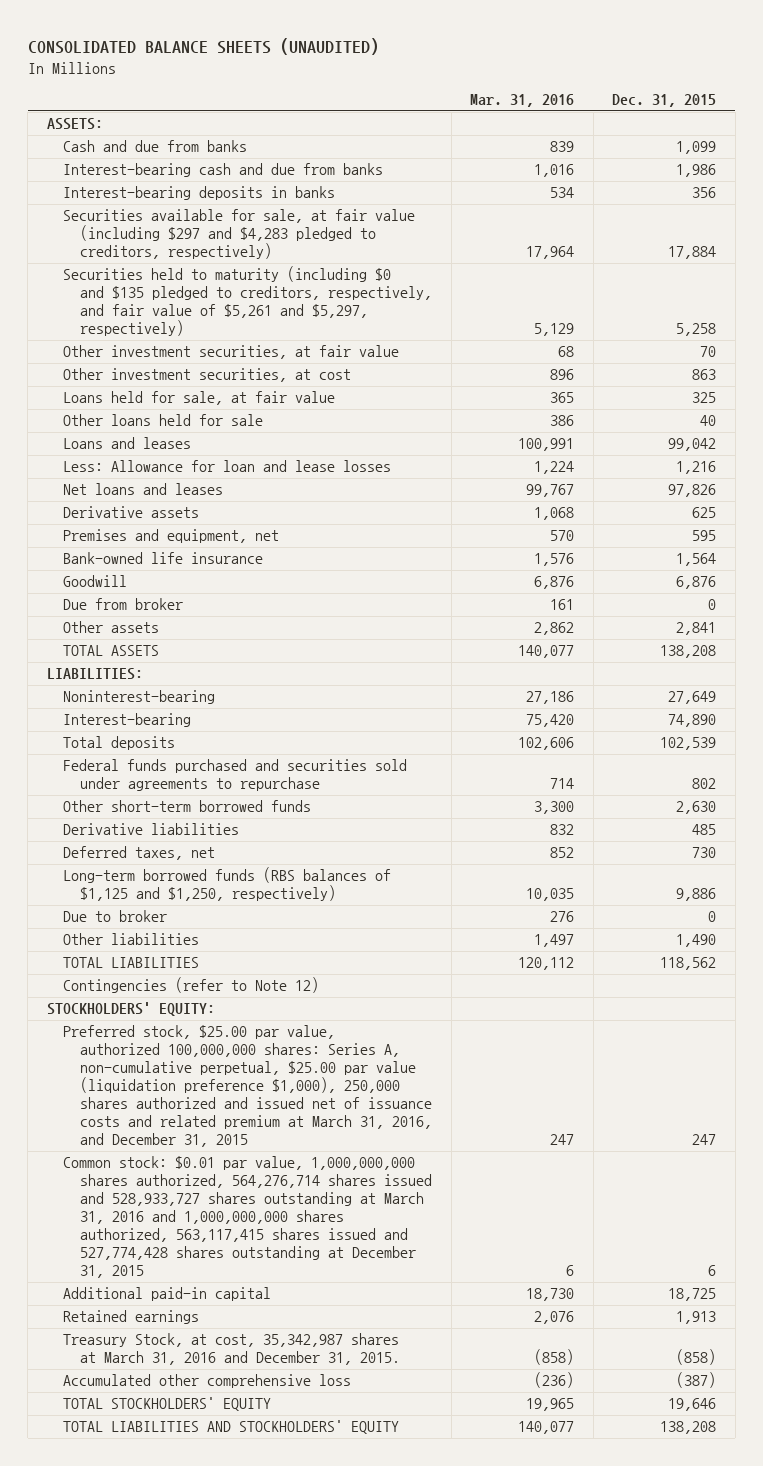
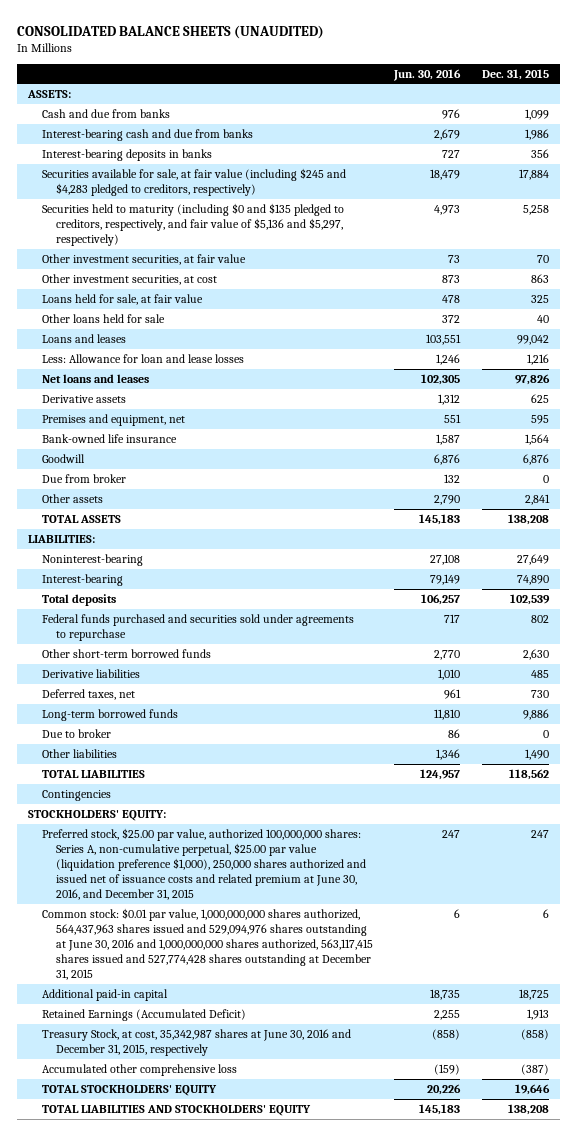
- | Mar. 31, 2016 | Dec. 31, 2015
+ | Jun. 30, 2016 | Dec. 31, 2015
- Securities available for sale, at fair value (including $297 and $4,283 pledged to creditors, respectively) | 17,964 | 17,884
- Securities held to maturity (including $0 and $135 pledged to creditors, respectively, and fair value of $5,261 and $5,297, respectively) | 5,129 | 5,258
+ Securities available for sale, at fair value (including $245 and $4,283 pledged to creditors, respectively) | 18,479 | 17,884
+ Securities held to maturity (including $0 and $135 pledged to creditors, respectively, and fair value of $5,136 and $5,297, respectively) | 4,973 | 5,258
- Long-term borrowed funds (RBS balances of $1,125 and $1,250, respectively) | 10,035 | 9,886
+ Long-term borrowed funds | 11,810 | 9,886
- Contingencies (refer to Note 12)
+ Contingencies
- Preferred stock, $25.00 par value, authorized 100,000,000 shares: Series A, non-cumulative perpetual, $25.00 par value (liquidation preference $1,000), 250,000 shares authorized and issued net of issuance costs and related premium at March 31, 2016, and December 31, 2015 | 247 | 247
- Common stock: $0.01 par value, 1,000,000,000 shares authorized, 564,276,714 shares issued and 528,933,727 shares outstanding at March 31, 2016 and 1,000,000,000 shares authorized, 563,117,415 shares issued and 527,774,428 shares outstanding at December 31, 2015 | 6 | 6
+ Preferred stock, $25.00 par value, authorized 100,000,000 shares: Series A, non-cumulative perpetual, $25.00 par value (liquidation preference $1,000), 250,000 shares authorized and issued net of issuance costs and related premium at June 30, 2016, and December 31, 2015 | 247 | 247
+ Common stock: $0.01 par value, 1,000,000,000 shares authorized, 564,437,963 shares issued and 529,094,976 shares outstanding at June 30, 2016 and 1,000,000,000 shares authorized, 563,117,415 shares issued and 527,774,428 shares outstanding at December 31, 2015 | 6 | 6
- Retained earnings | 2,076 | 1,913
- Treasury Stock, at cost, 35,342,987 shares at March 31, 2016 and December 31, 2015. | (858) | (858)
+ Retained Earnings (Accumulated Deficit) | 2,255 | 1,913
+ Treasury Stock, at cost, 35,342,987 shares at June 30, 2016 and December 31, 2015, respectively | (858) | (858)

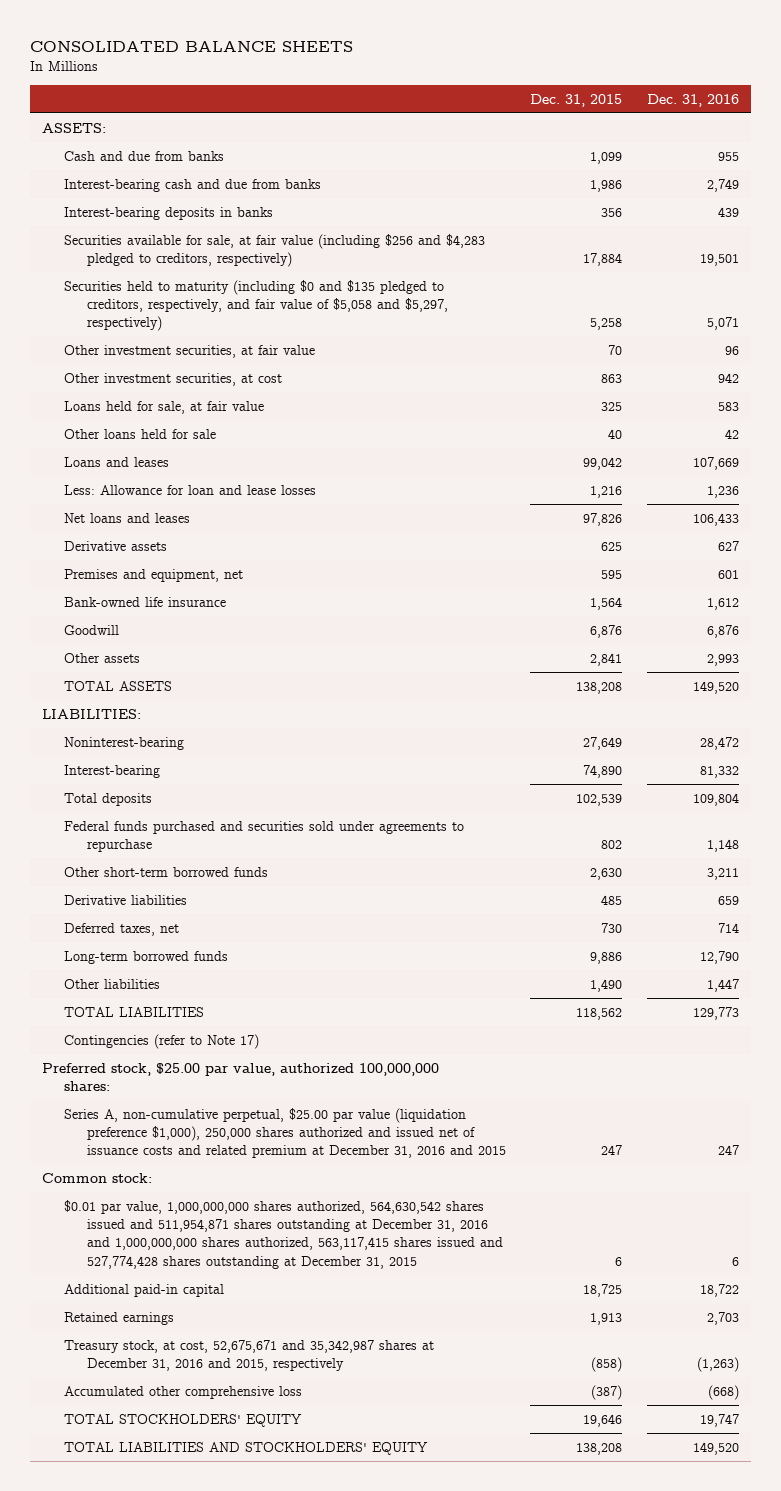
- CONSOLIDATED BALANCE SHEETS (UNAUDITED)
+ CONSOLIDATED BALANCE SHEETS
- | Jun. 30, 2016 | Dec. 31, 2015
+ | Dec. 31, 2015 | Dec. 31, 2016
- Securities available for sale, at fair value (including $245 and $4,283 pledged to creditors, respectively) | 18,479 | 17,884
- Securities held to maturity (including $0 and $135 pledged to creditors, respectively, and fair value of $5,136 and $5,297, respectively) | 4,973 | 5,258
+ Securities available for sale, at fair value (including $256 and $4,283 pledged to creditors, respectively) | 17,884 | 19,501
+ Securities held to maturity (including $0 and $135 pledged to creditors, respectively, and fair value of $5,058 and $5,297, respectively) | 5,258 | 5,071
- Due from broker | 132 | 0
- Due to broker | 86 | 0
- Contingencies
- STOCKHOLDERS' EQUITY:
- Preferred stock, $25.00 par value, authorized 100,000,000 shares: Series A, non-cumulative perpetual, $25.00 par value (liquidation preference $1,000), 250,000 shares authorized and issued net of issuance costs and related premium at June 30, 2016, and December 31, 2015 | 247 | 247
- Common stock: $0.01 par value, 1,000,000,000 shares authorized, 564,437,963 shares issued and 529,094,976 shares outstanding at June 30, 2016 and 1,000,000,000 shares authorized, 563,117,415 shares issued and 527,774,428 shares outstanding at December 31, 2015 | 6 | 6
+ Contingencies (refer to Note 17)
+ Preferred stock, $25.00 par value, authorized 100,000,000 shares:
+ Series A, non-cumulative perpetual, $25.00 par value (liquidation preference $1,000), 250,000 shares authorized and issued net of issuance costs and related premium at December 31, 2016 and 2015 | 247 | 247
+ Common stock:
+ $0.01 par value, 1,000,000,000 shares authorized, 564,630,542 shares issued and 511,954,871 shares outstanding at December 31, 2016 and 1,000,000,000 shares authorized, 563,117,415 shares issued and 527,774,428 shares outstanding at December 31, 2015 | 6 | 6
- Retained Earnings (Accumulated Deficit) | 2,255 | 1,913
- Treasury Stock, at cost, 35,342,987 shares at June 30, 2016 and December 31, 2015, respectively | (858) | (858)
+ Retained earnings | 1,913 | 2,703
+ Treasury stock, at cost, 52,675,671 and 35,342,987 shares at December 31, 2016 and 2015, respectively | (858) | (1,263)

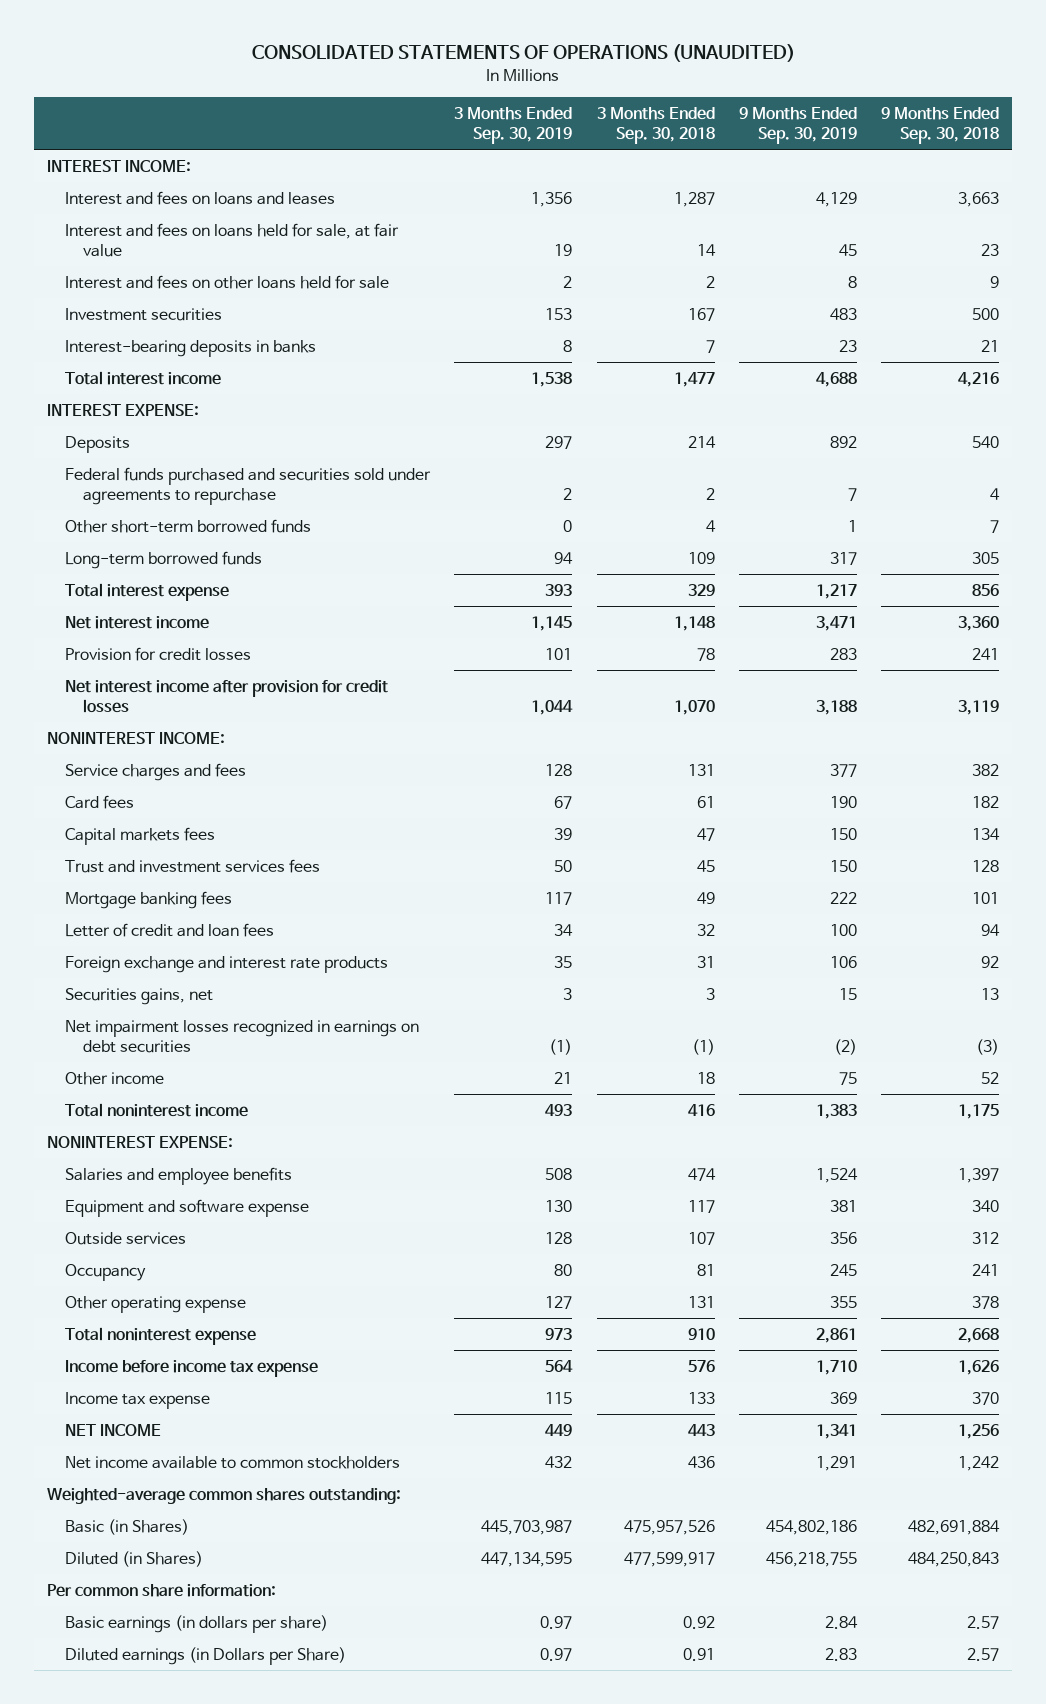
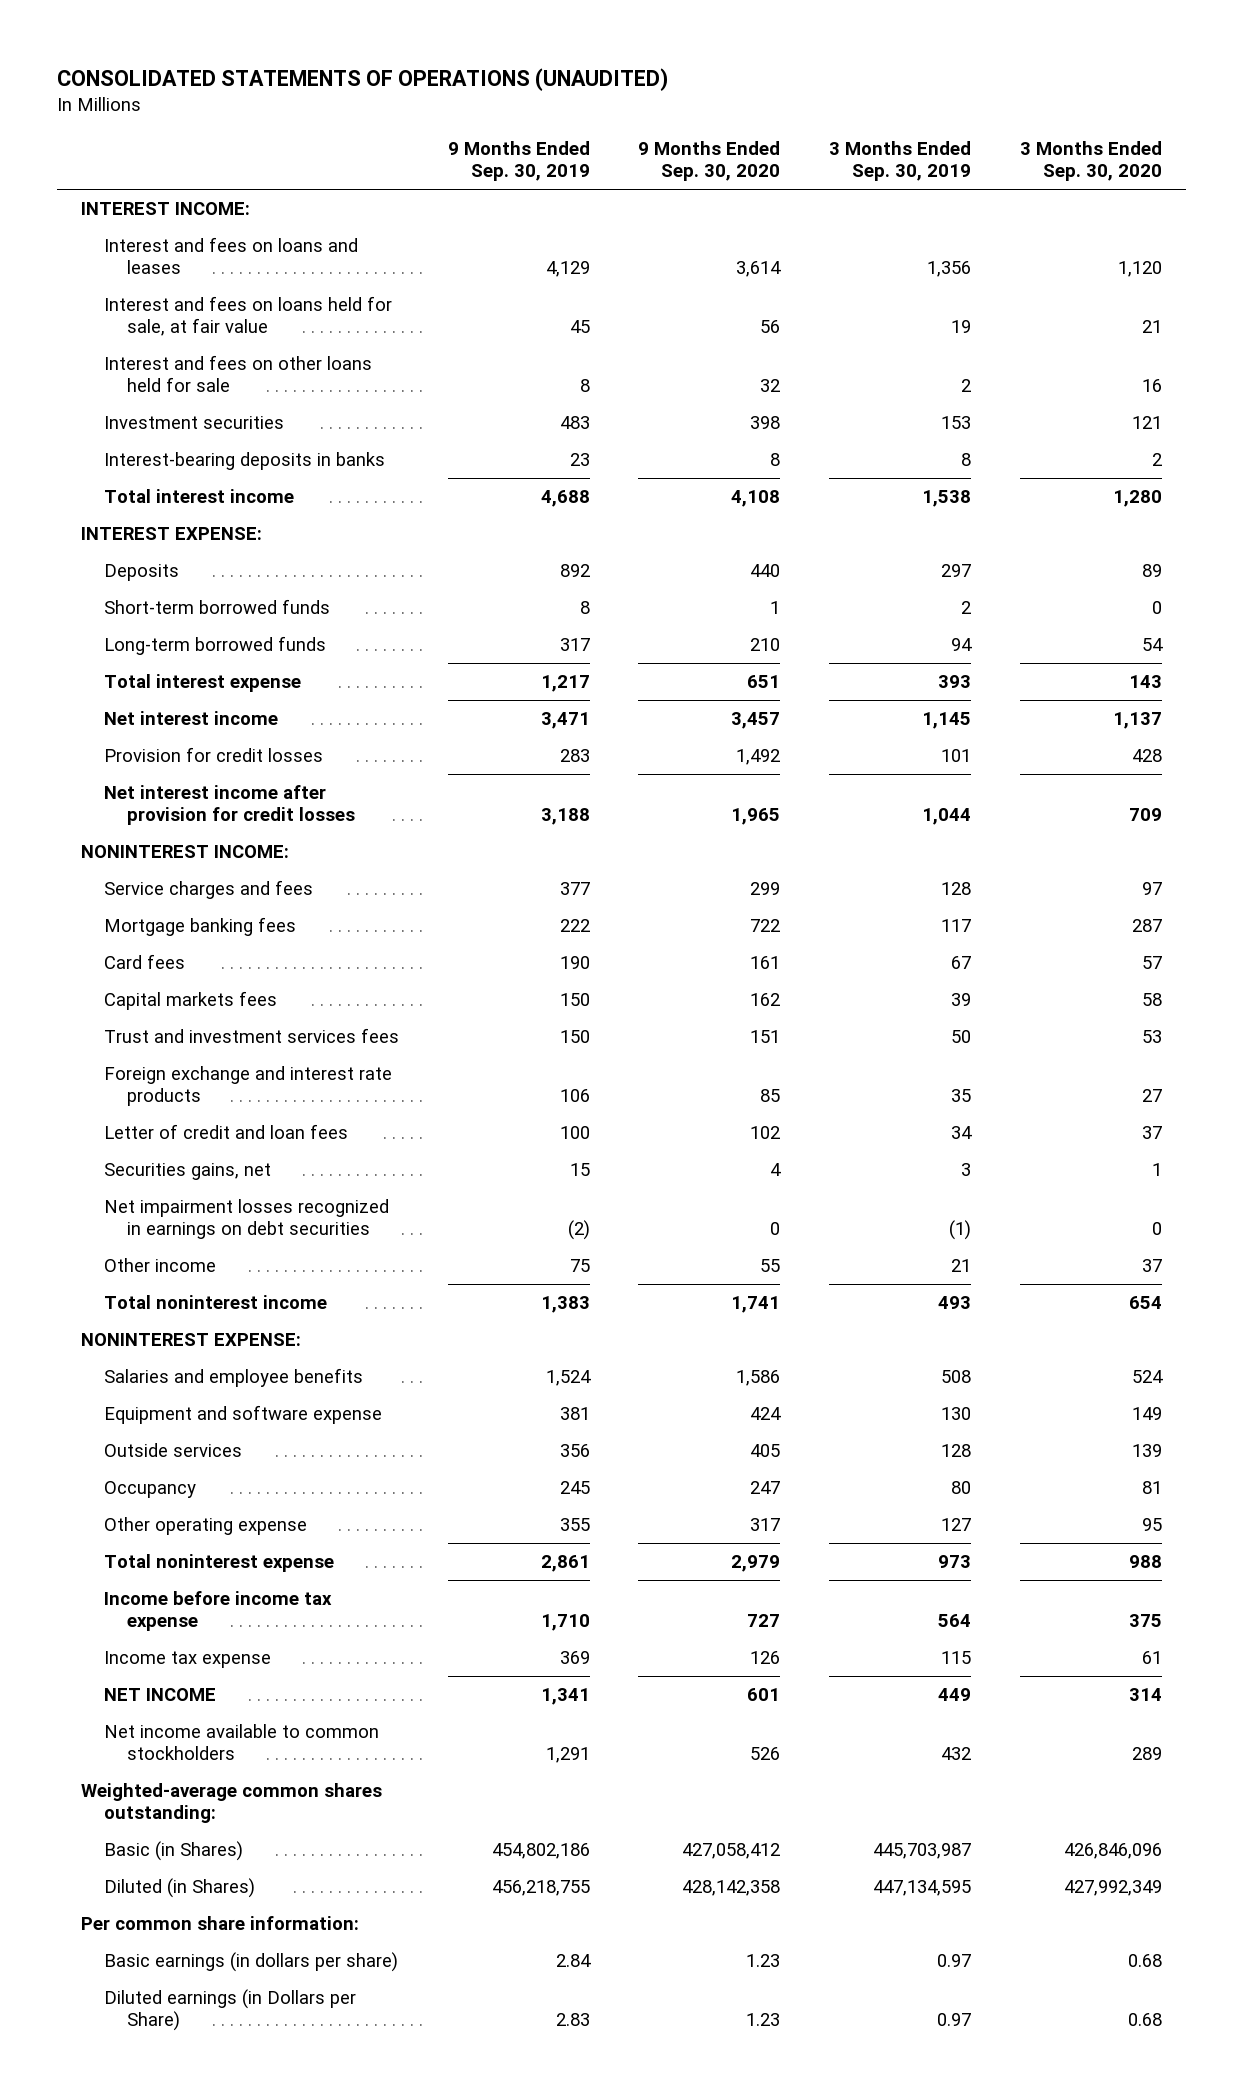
- | 3 Months Ended Sep. 30, 2019 | 3 Months Ended Sep. 30, 2018 | 9 Months Ended Sep. 30, 2019 | 9 Months Ended Sep. 30, 2018
+ | 9 Months Ended Sep. 30, 2019 | 9 Months Ended Sep. 30, 2020 | 3 Months Ended Sep. 30, 2019 | 3 Months Ended Sep. 30, 2020
- Federal funds purchased and securities sold under agreements to repurchase | 2 | 2 | 7 | 4
- Other short-term borrowed funds | 0 | 4 | 1 | 7
+ Short-term borrowed funds | 8 | 1 | 2 | 0
moved up: Mortgage banking fees | 222 | 722 | 117 | 287
moved down: Letter of credit and loan fees | 100 | 102 | 34 | 37

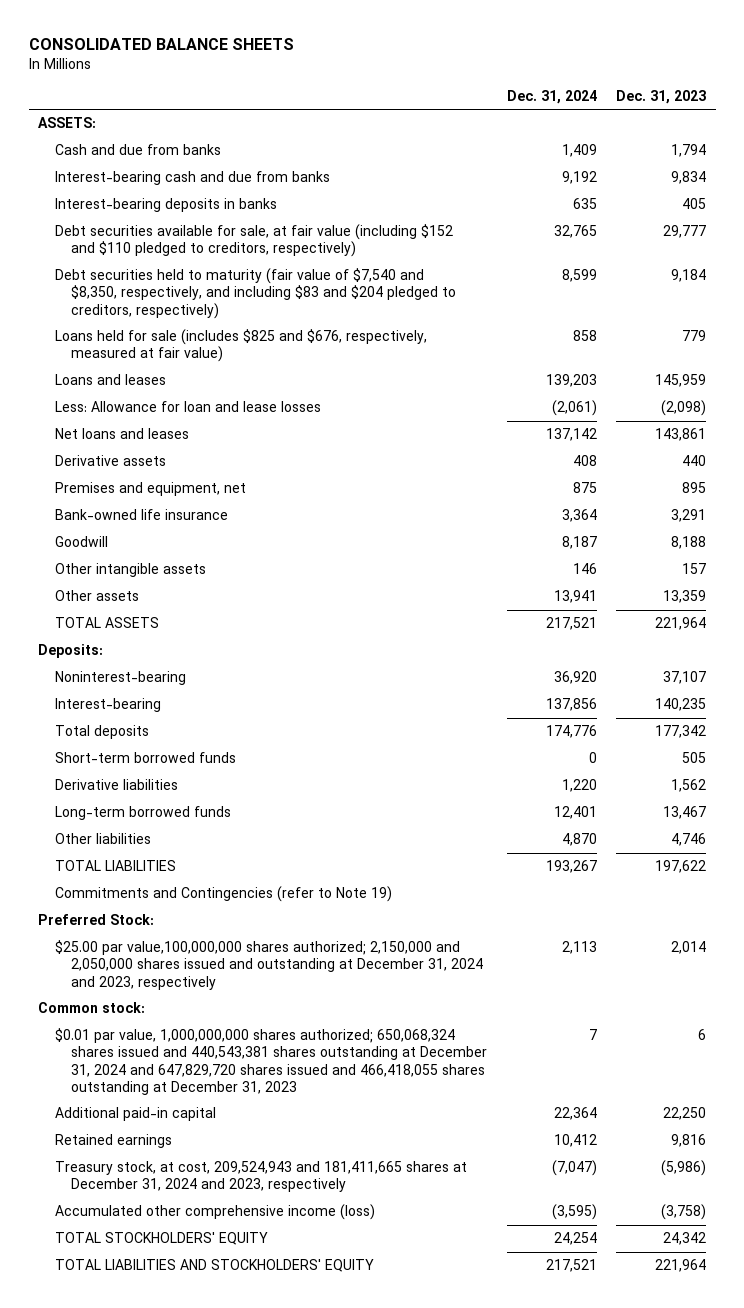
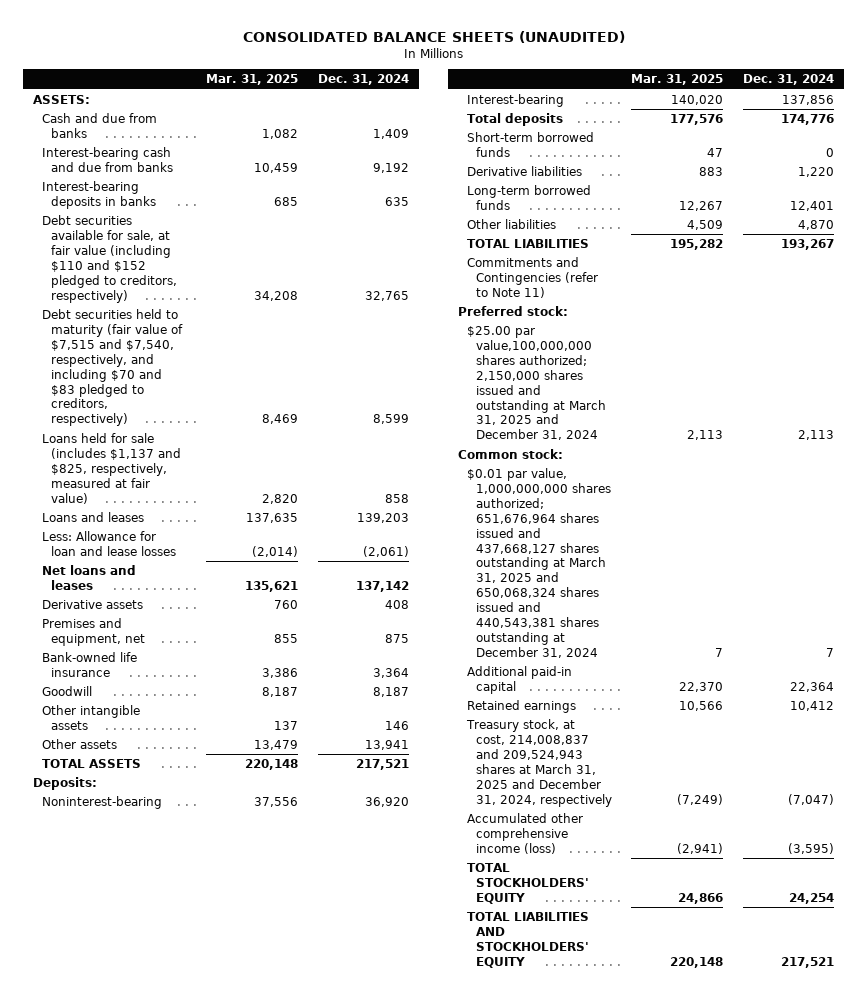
- CONSOLIDATED BALANCE SHEETS
+ CONSOLIDATED BALANCE SHEETS (UNAUDITED)
- | Dec. 31, 2024 | Dec. 31, 2023
+ | Mar. 31, 2025 | Dec. 31, 2024
- Debt securities available for sale, at fair value (including $152 and $110 pledged to creditors, respectively) | 32,765 | 29,777
- Debt securities held to maturity (fair value of $7,540 and $8,350, respectively, and including $83 and $204 pledged to creditors, respectively) | 8,599 | 9,184
- Loans held for sale (includes $825 and $676, respectively, measured at fair value) | 858 | 779
+ Debt securities available for sale, at fair value (including $110 and $152 pledged to creditors, respectively) | 34,208 | 32,765
+ Debt securities held to maturity (fair value of $7,515 and $7,540, respectively, and including $70 and $83 pledged to creditors, respectively) | 8,469 | 8,599
+ Loans held for sale (includes $1,137 and $825, respectively, measured at fair value) | 2,820 | 858
- Commitments and Contingencies (refer to Note 19)
- Preferred Stock:
- $25.00 par value,100,000,000 shares authorized; 2,150,000 and 2,050,000 shares issued and outstanding at December 31, 2024 and 2023, respectively | 2,113 | 2,014
+ Commitments and Contingencies (refer to Note 11)
+ Preferred stock:
+ $25.00 par value,100,000,000 shares authorized; 2,150,000 shares issued and outstanding at March 31, 2025 and December 31, 2024 | 2,113 | 2,113
- $0.01 par value, 1,000,000,000 shares authorized; 650,068,324 shares issued and 440,543,381 shares outstanding at December 31, 2024 and 647,829,720 shares issued and 466,418,055 shares outstanding at December 31, 2023 | 7 | 6
+ $0.01 par value, 1,000,000,000 shares authorized; 651,676,964 shares issued and 437,668,127 shares outstanding at March 31, 2025 and 650,068,324 shares issued and 440,543,381 shares outstanding at December 31, 2024 | 7 | 7
- Treasury stock, at cost, 209,524,943 and 181,411,665 shares at December 31, 2024 and 2023, respectively | (7,047) | (5,986)
+ Treasury stock, at cost, 214,008,837 and 209,524,943 shares at March 31, 2025 and December 31, 2024, respectively | (7,249) | (7,047)

